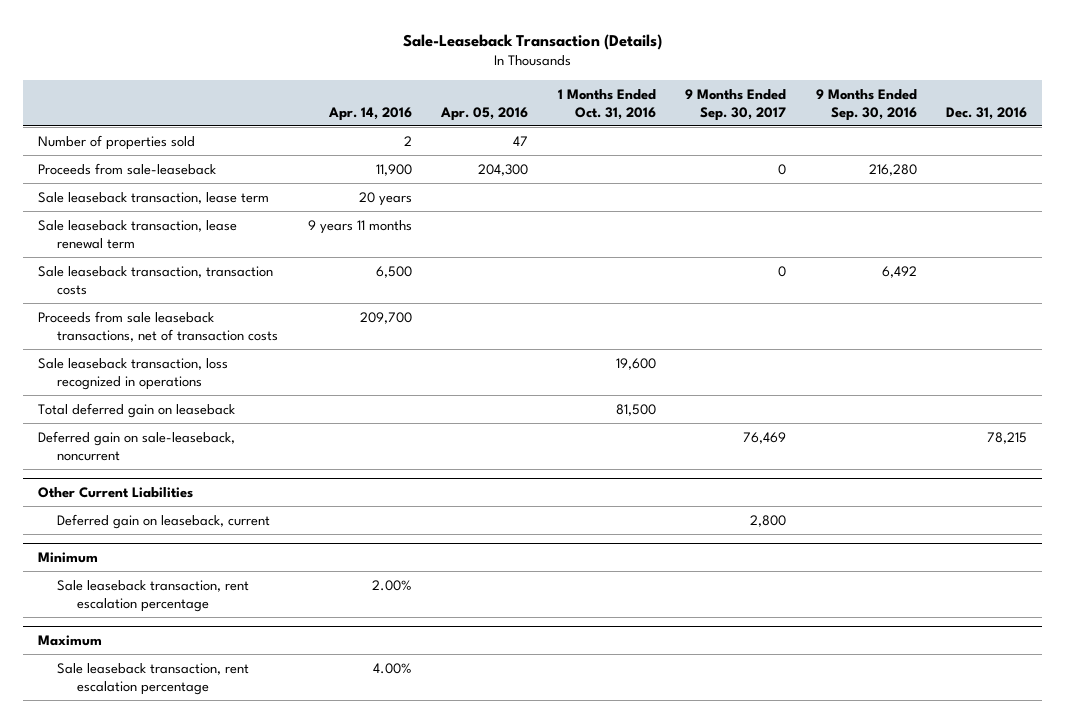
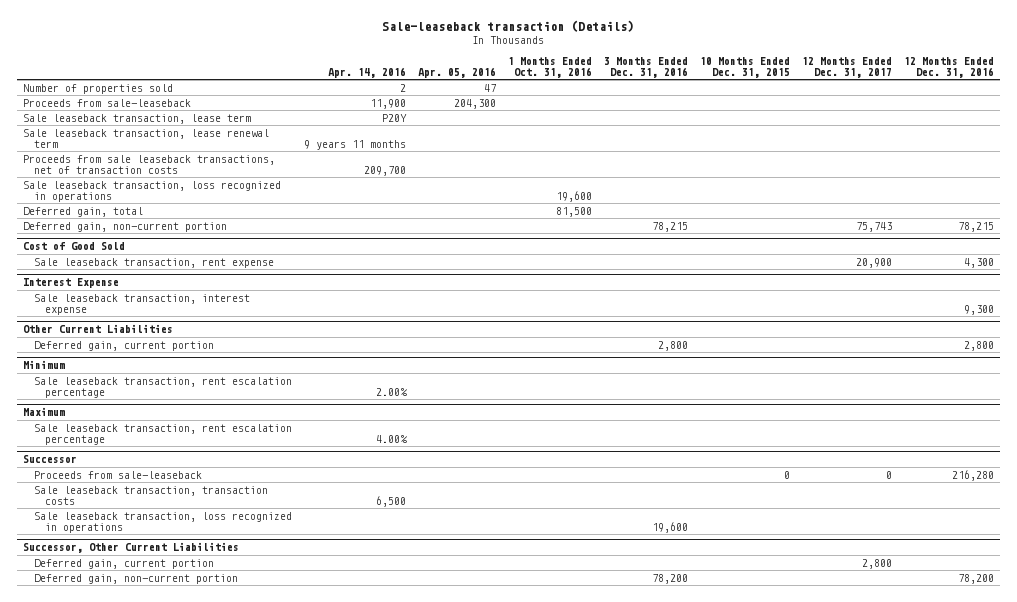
- Sale-Leaseback Transaction (Details)
+ Sale-leaseback transaction (Details)
- | Apr. 14, 2016 | Apr. 05, 2016 | 1 Months Ended Oct. 31, 2016 | 9 Months Ended Sep. 30, 2017 | 9 Months Ended Sep. 30, 2016 | Dec. 31, 2016
+ | Apr. 14, 2016 | Apr. 05, 2016 | 1 Months Ended Oct. 31, 2016 | 3 Months Ended Dec. 31, 2016 | 10 Months Ended Dec. 31, 2015 | 12 Months Ended Dec. 31, 2017 | 12 Months Ended Dec. 31, 2016
- Sale leaseback transaction, lease term | 20 years | | | | |
+ Sale leaseback transaction, lease term | P20Y | | | | | |
- Sale leaseback transaction, transaction costs | 6,500 | | | 0 | 6,492 |
- Total deferred gain on leaseback | | | 81,500 | | |
- Deferred gain on sale-leaseback, noncurrent | | | | 76,469 | | 78,215
+ Deferred gain, total | | | 81,500 | | | |
+ Deferred gain, non-current portion | | | | 78,215 | | 75,743 | 78,215
+ Cost of Good Sold
+ Sale leaseback transaction, rent expense | | | | | | 20,900 | 4,300
+ Interest Expense
+ Sale leaseback transaction, interest expense | | | | | | | 9,300
@ Other Current Liabilities
- Deferred gain on leaseback, current | | | | 2,800 | |
+ Deferred gain, current portion | | | | 2,800 | | | 2,800
+ Successor
+ Proceeds from sale-leaseback | | | | | 0 | 0 | 216,280
+ Sale leaseback transaction, transaction costs | 6,500 | | | | | |
+ Sale leaseback transaction, loss recognized in operations | | | | 19,600 | | |
+ Successor, Other Current Liabilities
+ Deferred gain, current portion | | | | | | 2,800 |
+ Deferred gain, non-current portion | | | | 78,200 | | | 78,200

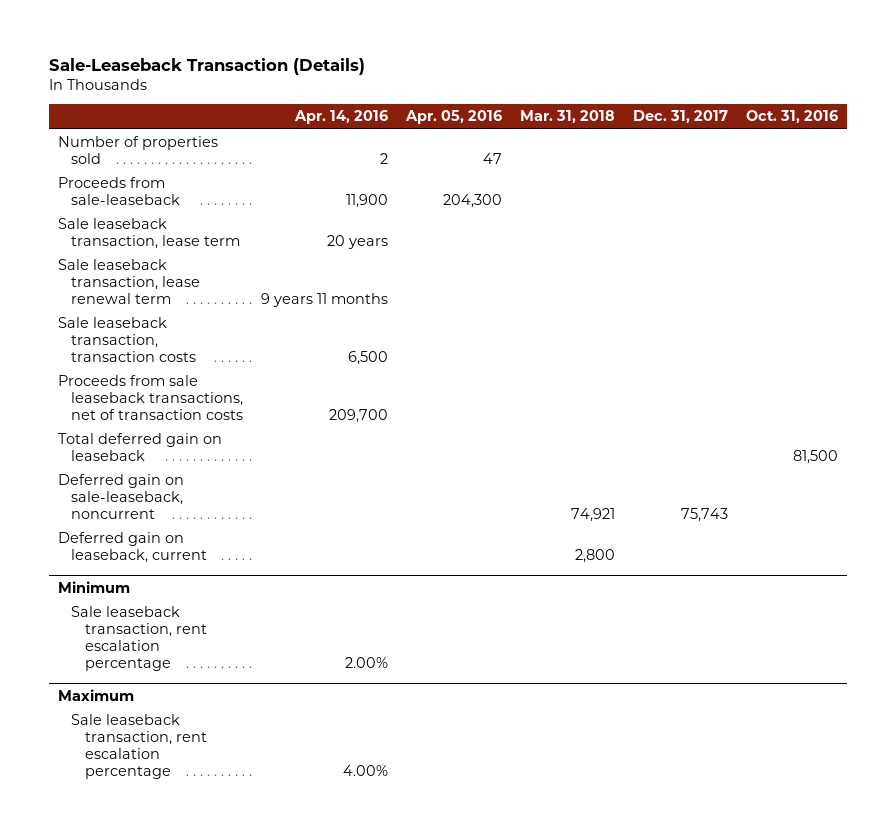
- Sale-leaseback transaction (Details)
+ Sale-Leaseback Transaction (Details)
- | Apr. 14, 2016 | Apr. 05, 2016 | 1 Months Ended Oct. 31, 2016 | 3 Months Ended Dec. 31, 2016 | 10 Months Ended Dec. 31, 2015 | 12 Months Ended Dec. 31, 2017 | 12 Months Ended Dec. 31, 2016
+ | Apr. 14, 2016 | Apr. 05, 2016 | Mar. 31, 2018 | Dec. 31, 2017 | Oct. 31, 2016
- Sale leaseback transaction, lease term | P20Y | | | | | |
+ Sale leaseback transaction, lease term | 20 years | | | |
+ Sale leaseback transaction, transaction costs | 6,500 | | | |
- Sale leaseback transaction, loss recognized in operations | | | 19,600 | | | |
- Deferred gain, total | | | 81,500 | | | |
- Deferred gain, non-current portion | | | | 78,215 | | 75,743 | 78,215
- Cost of Good Sold
- Sale leaseback transaction, rent expense | | | | | | 20,900 | 4,300
- Interest Expense
- Sale leaseback transaction, interest expense | | | | | | | 9,300
- Other Current Liabilities
- Deferred gain, current portion | | | | 2,800 | | | 2,800
+ Total deferred gain on leaseback | | | | | 81,500
+ Deferred gain on sale-leaseback, noncurrent | | | 74,921 | 75,743 |
+ Deferred gain on leaseback, current | | | 2,800 | |
- Successor
- Proceeds from sale-leaseback | | | | | 0 | 0 | 216,280
- Sale leaseback transaction, transaction costs | 6,500 | | | | | |
- Sale leaseback transaction, loss recognized in operations | | | | 19,600 | | |
- Successor, Other Current Liabilities
- Deferred gain, current portion | | | | | | 2,800 |
- Deferred gain, non-current portion | | | | 78,200 | | | 78,200

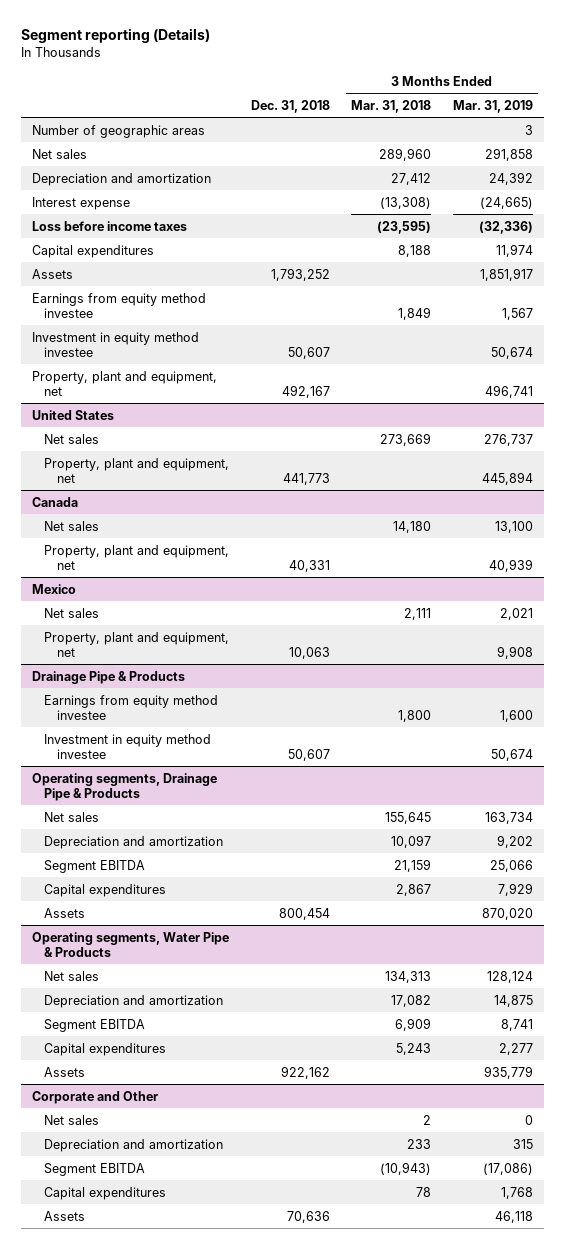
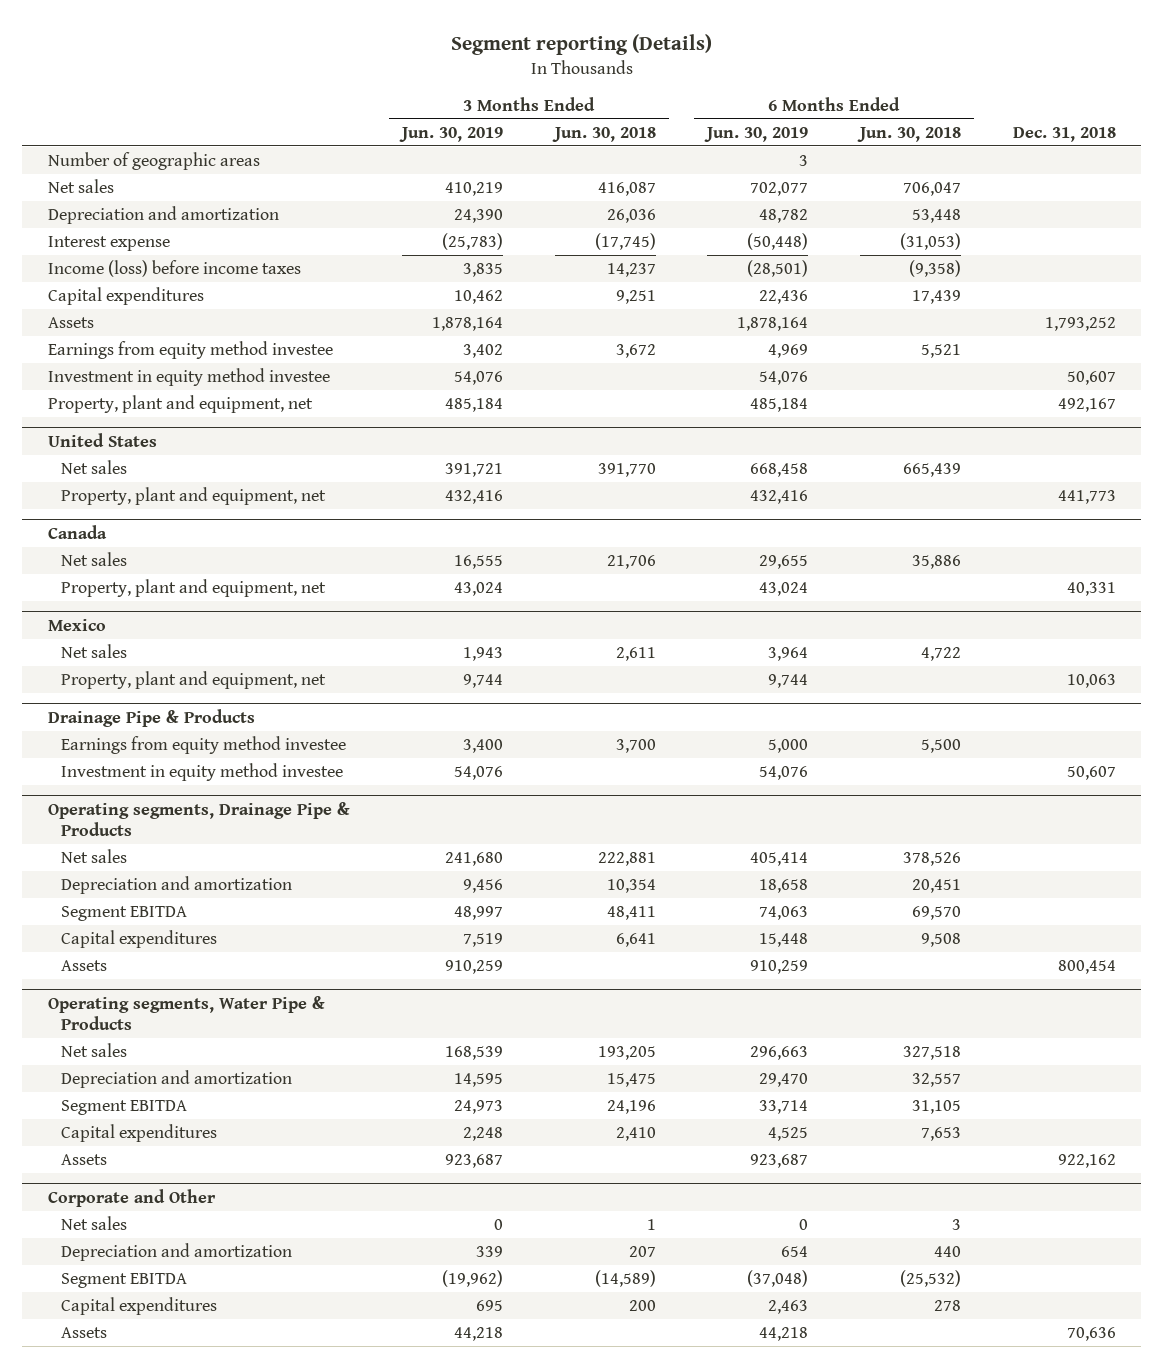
- | Dec. 31, 2018 | 3 Months Ended Mar. 31, 2018 | 3 Months Ended Mar. 31, 2019
+ | 3 Months Ended Jun. 30, 2019 | 3 Months Ended Jun. 30, 2018 | 6 Months Ended Jun. 30, 2019 | 6 Months Ended Jun. 30, 2018 | Dec. 31, 2018
- Loss before income taxes | | (23,595) | (32,336)
+ Income (loss) before income taxes | 3,835 | 14,237 | (28,501) | (9,358) |

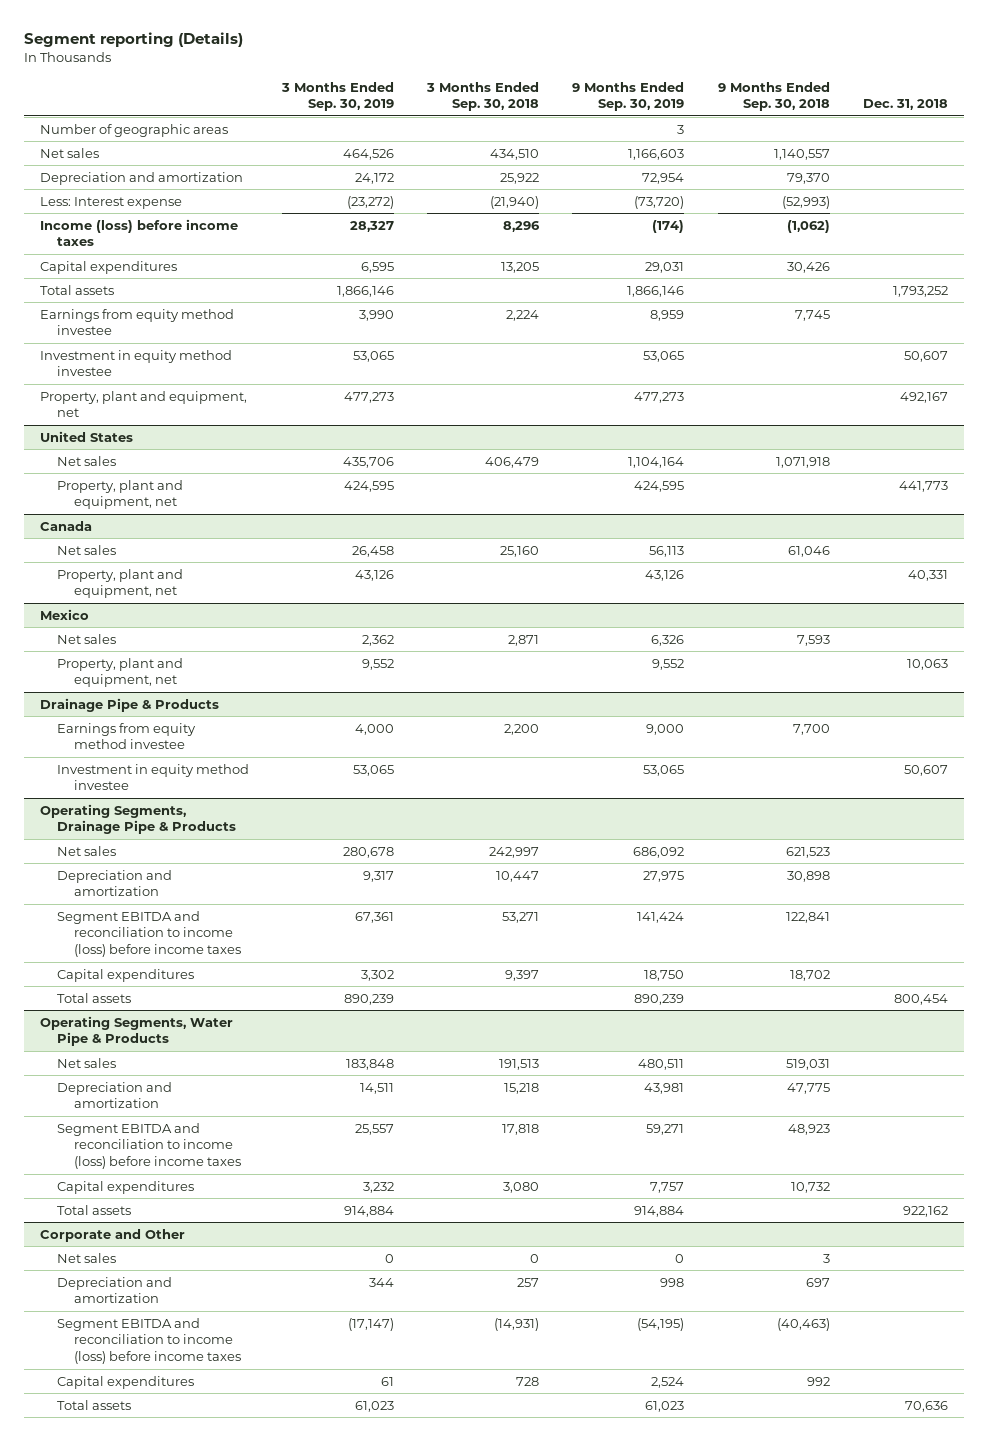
- | 3 Months Ended Jun. 30, 2019 | 3 Months Ended Jun. 30, 2018 | 6 Months Ended Jun. 30, 2019 | 6 Months Ended Jun. 30, 2018 | Dec. 31, 2018
+ | 3 Months Ended Sep. 30, 2019 | 3 Months Ended Sep. 30, 2018 | 9 Months Ended Sep. 30, 2019 | 9 Months Ended Sep. 30, 2018 | Dec. 31, 2018
- Interest expense | (25,783) | (17,745) | (50,448) | (31,053) |
+ Less: Interest expense | (23,272) | (21,940) | (73,720) | (52,993) |
- Assets | 1,878,164 | | 1,878,164 | | 1,793,252
+ Total assets | 1,866,146 | | 1,866,146 | | 1,793,252
- Operating segments, Drainage Pipe & Products
+ Operating Segments, Drainage Pipe & Products
- Segment EBITDA | 48,997 | 48,411 | 74,063 | 69,570 |
+ Segment EBITDA and reconciliation to income (loss) before income taxes | 67,361 | 53,271 | 141,424 | 122,841 |
- Assets | 910,259 | | 910,259 | | 800,454
- Operating segments, Water Pipe & Products
+ Total assets | 890,239 | | 890,239 | | 800,454
+ Operating Segments, Water Pipe & Products
- Segment EBITDA | 24,973 | 24,196 | 33,714 | 31,105 |
+ Segment EBITDA and reconciliation to income (loss) before income taxes | 25,557 | 17,818 | 59,271 | 48,923 |
- Assets | 923,687 | | 923,687 | | 922,162
+ Total assets | 914,884 | | 914,884 | | 922,162
@ Corporate and Other
- Segment EBITDA | (19,962) | (14,589) | (37,048) | (25,532) |
+ Segment EBITDA and reconciliation to income (loss) before income taxes | (17,147) | (14,931) | (54,195) | (40,463) |
- Assets | 44,218 | | 44,218 | | 70,636
+ Total assets | 61,023 | | 61,023 | | 70,636

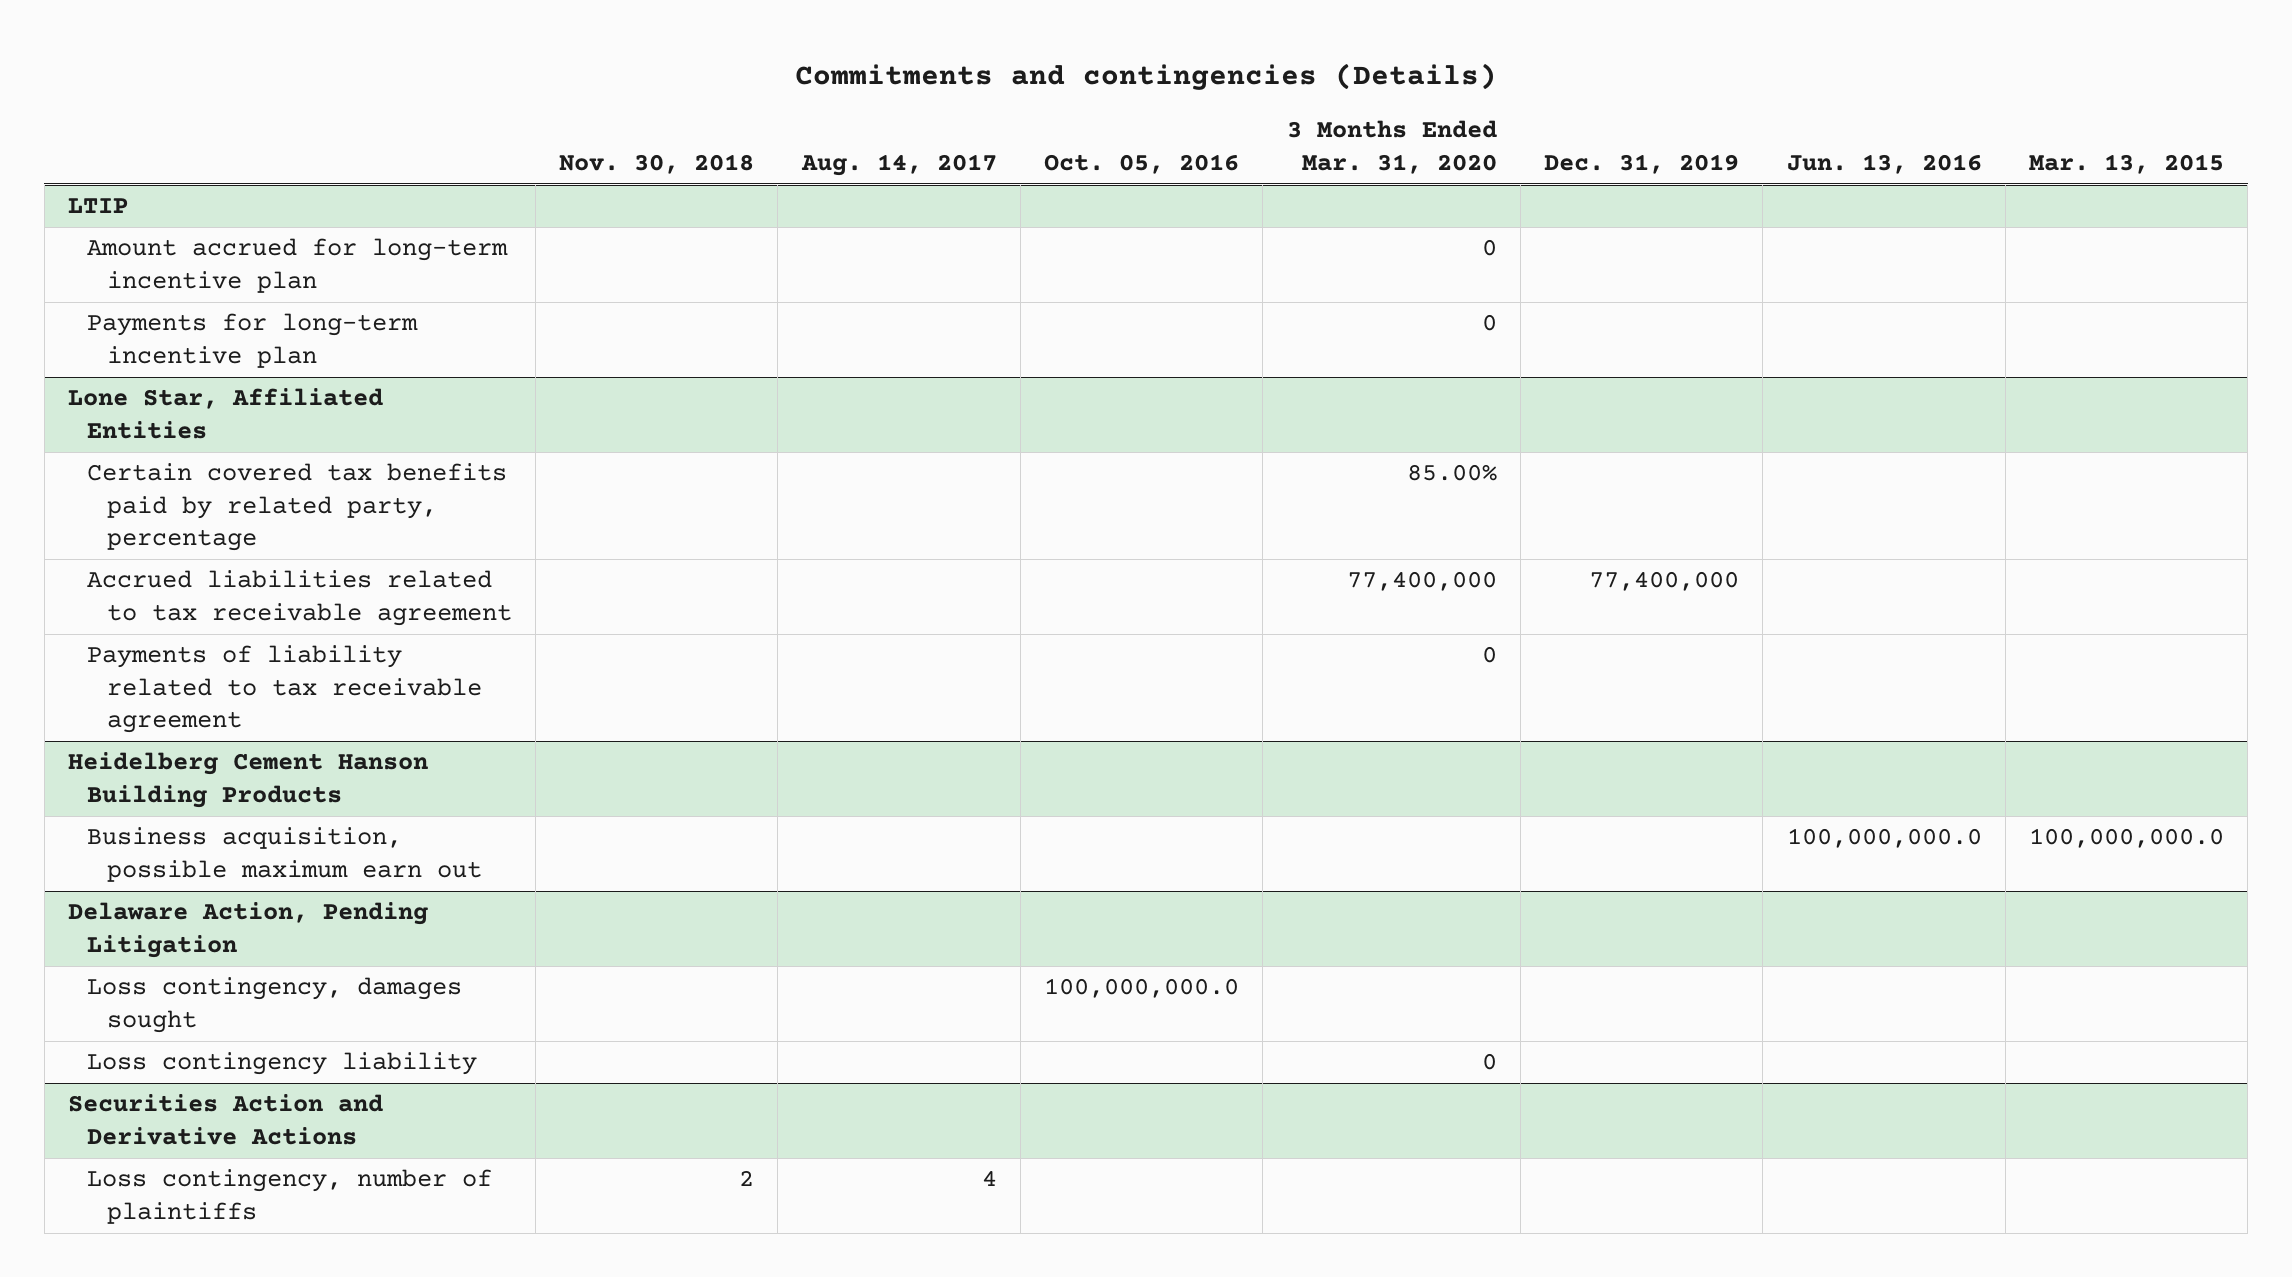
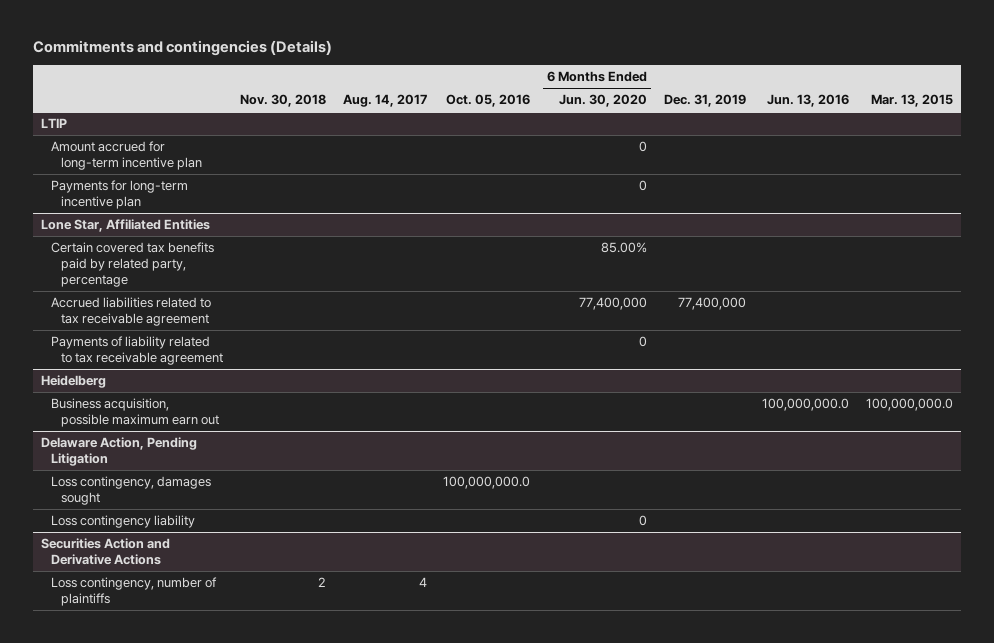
- | Nov. 30, 2018 | Aug. 14, 2017 | Oct. 05, 2016 | 3 Months Ended Mar. 31, 2020 | Dec. 31, 2019 | Jun. 13, 2016 | Mar. 13, 2015
+ | Nov. 30, 2018 | Aug. 14, 2017 | Oct. 05, 2016 | 6 Months Ended Jun. 30, 2020 | Dec. 31, 2019 | Jun. 13, 2016 | Mar. 13, 2015
- Heidelberg Cement Hanson Building Products
+ Heidelberg

